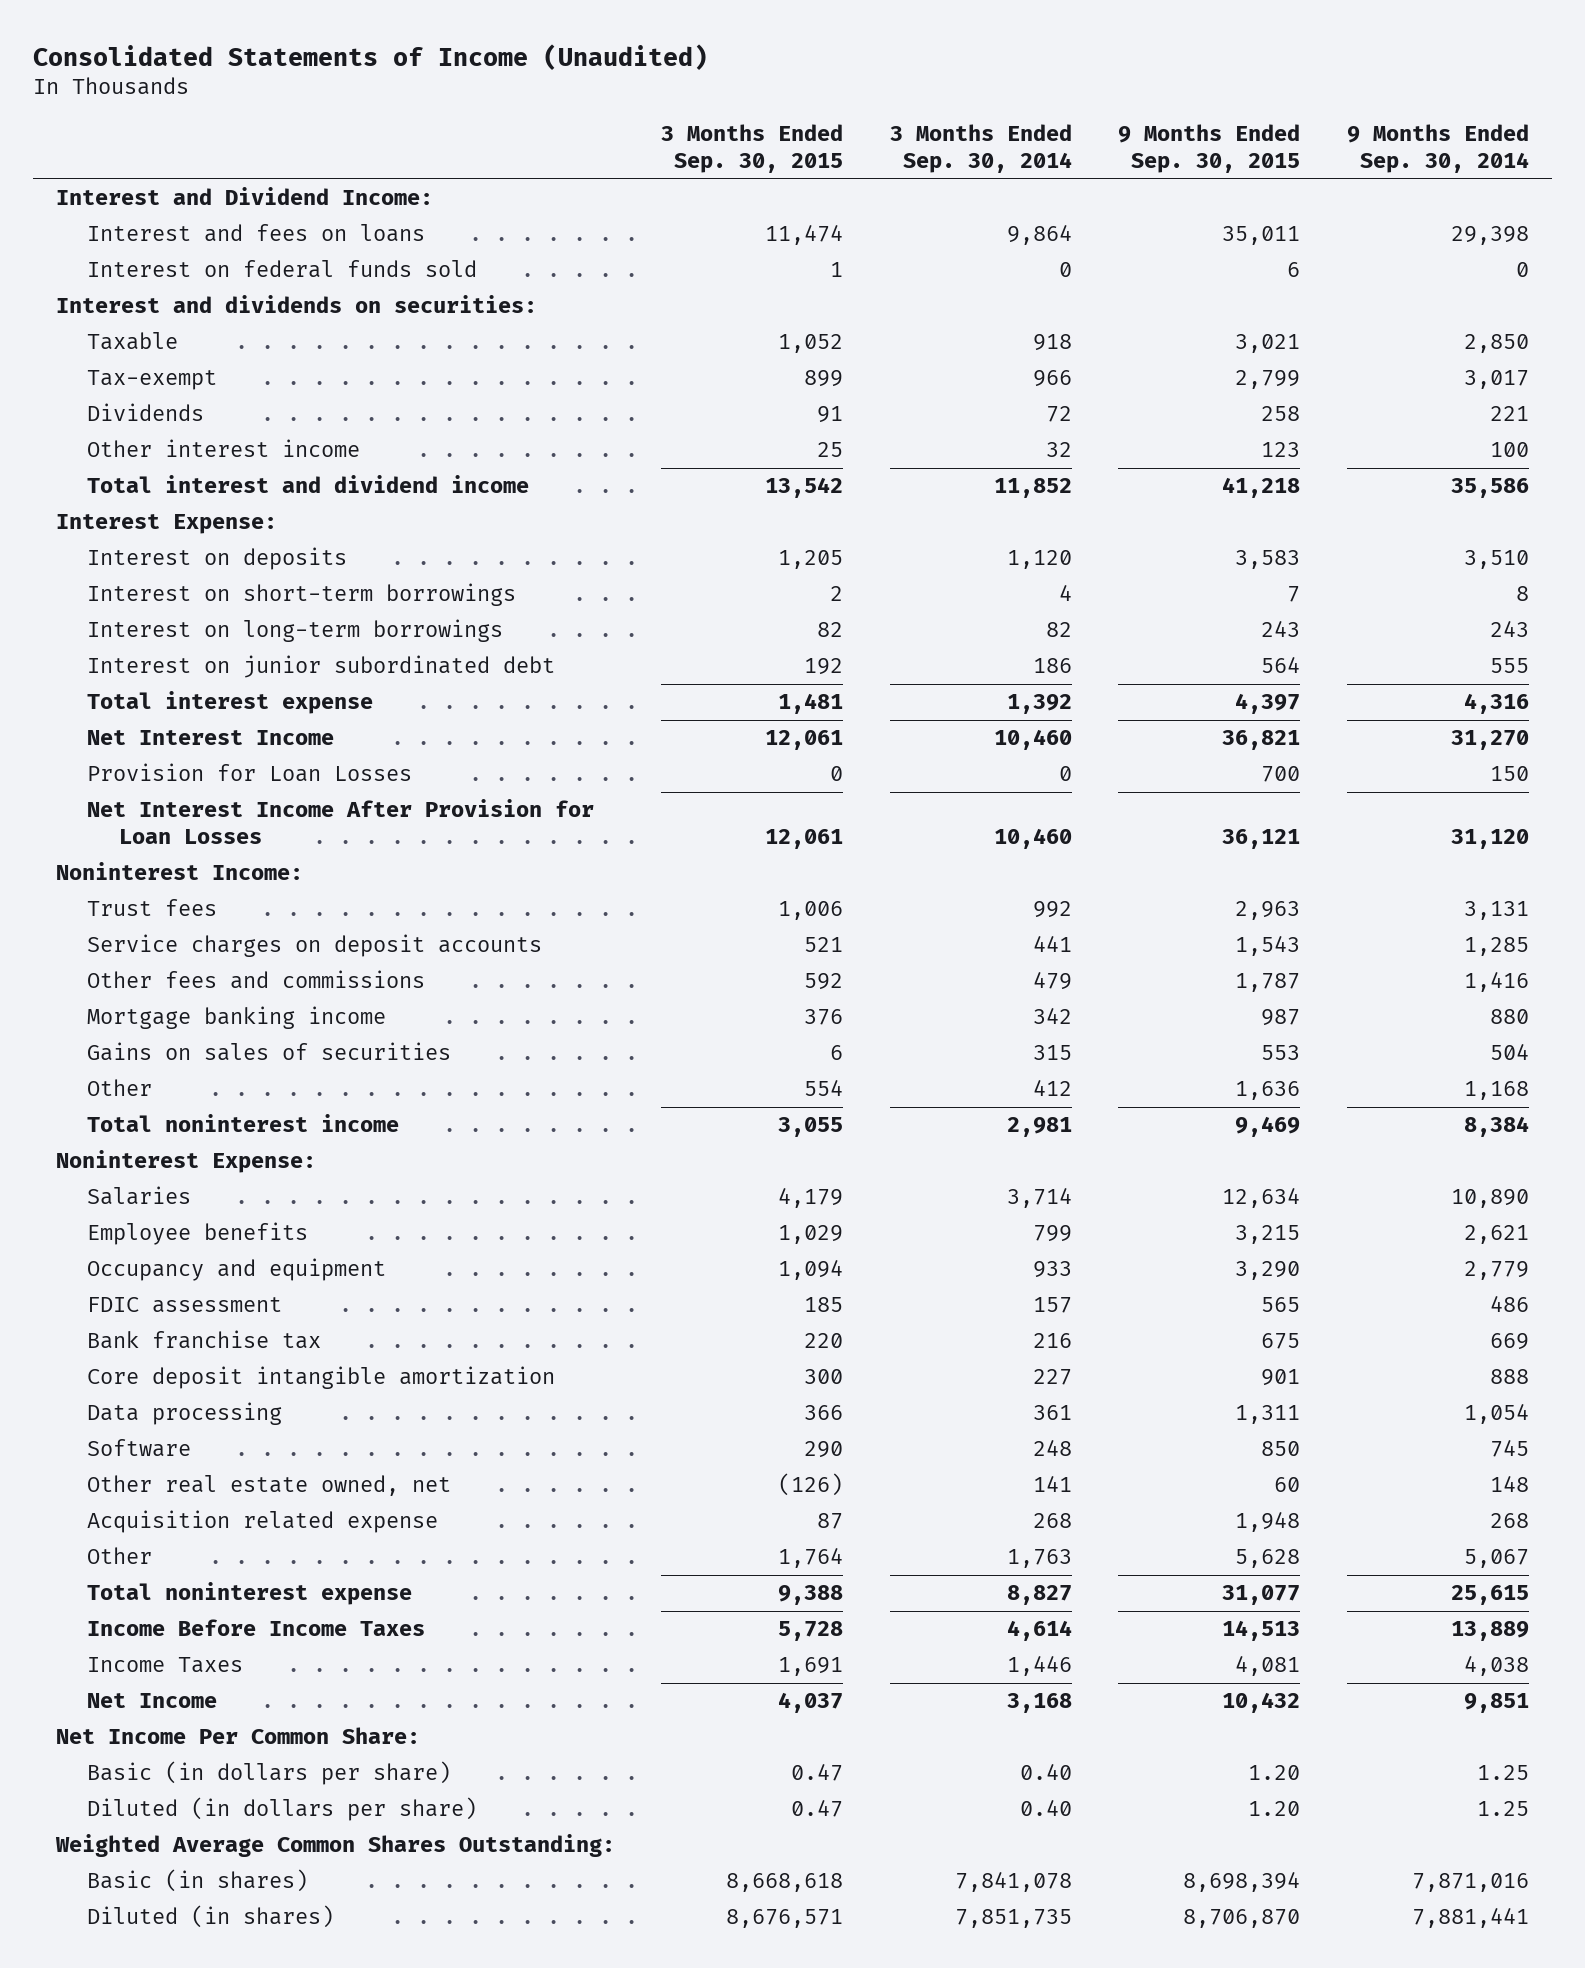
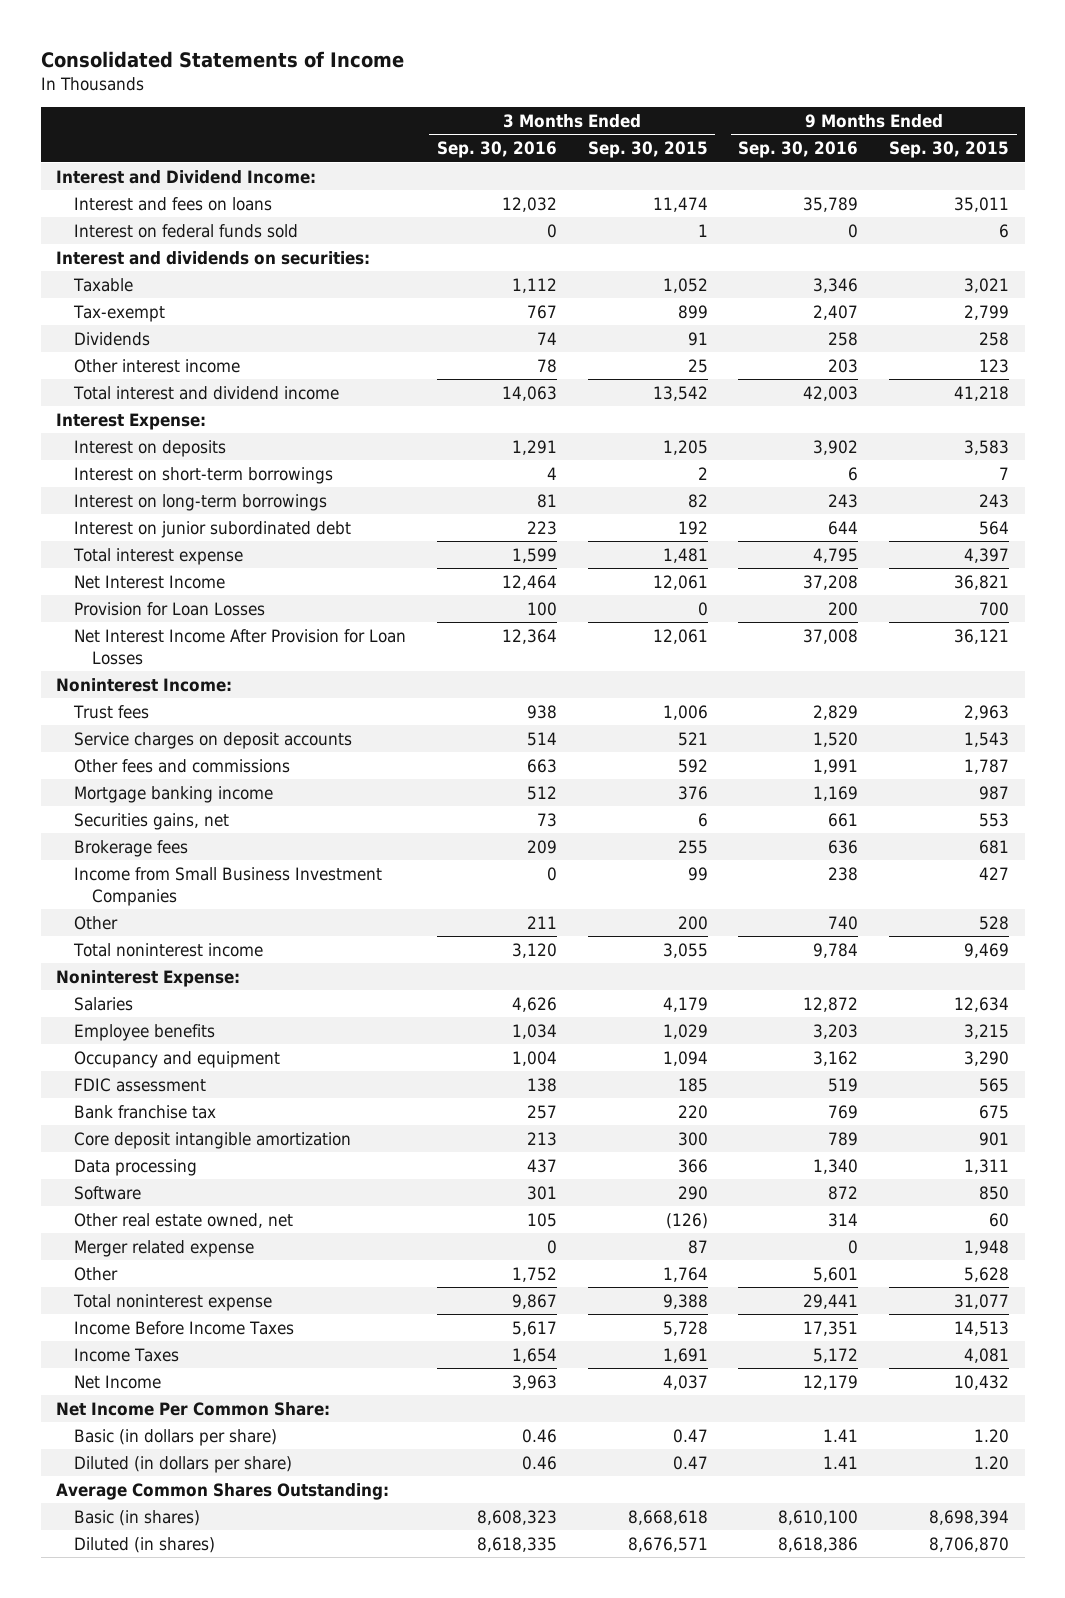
- Consolidated Statements of Income (Unaudited)
+ Consolidated Statements of Income
- | 3 Months Ended Sep. 30, 2015 | 3 Months Ended Sep. 30, 2014 | 9 Months Ended Sep. 30, 2015 | 9 Months Ended Sep. 30, 2014
+ | 3 Months Ended Sep. 30, 2016 | 3 Months Ended Sep. 30, 2015 | 9 Months Ended Sep. 30, 2016 | 9 Months Ended Sep. 30, 2015
- Gains on sales of securities | 6 | 315 | 553 | 504
- Other | 554 | 412 | 1,636 | 1,168
+ Securities gains, net | 73 | 6 | 661 | 553
+ Brokerage fees | 209 | 255 | 636 | 681
+ Income from Small Business Investment Companies | 0 | 99 | 238 | 427
+ Other | 211 | 200 | 740 | 528
- Acquisition related expense | 87 | 268 | 1,948 | 268
+ Merger related expense | 0 | 87 | 0 | 1,948
- Weighted Average Common Shares Outstanding:
+ Average Common Shares Outstanding:

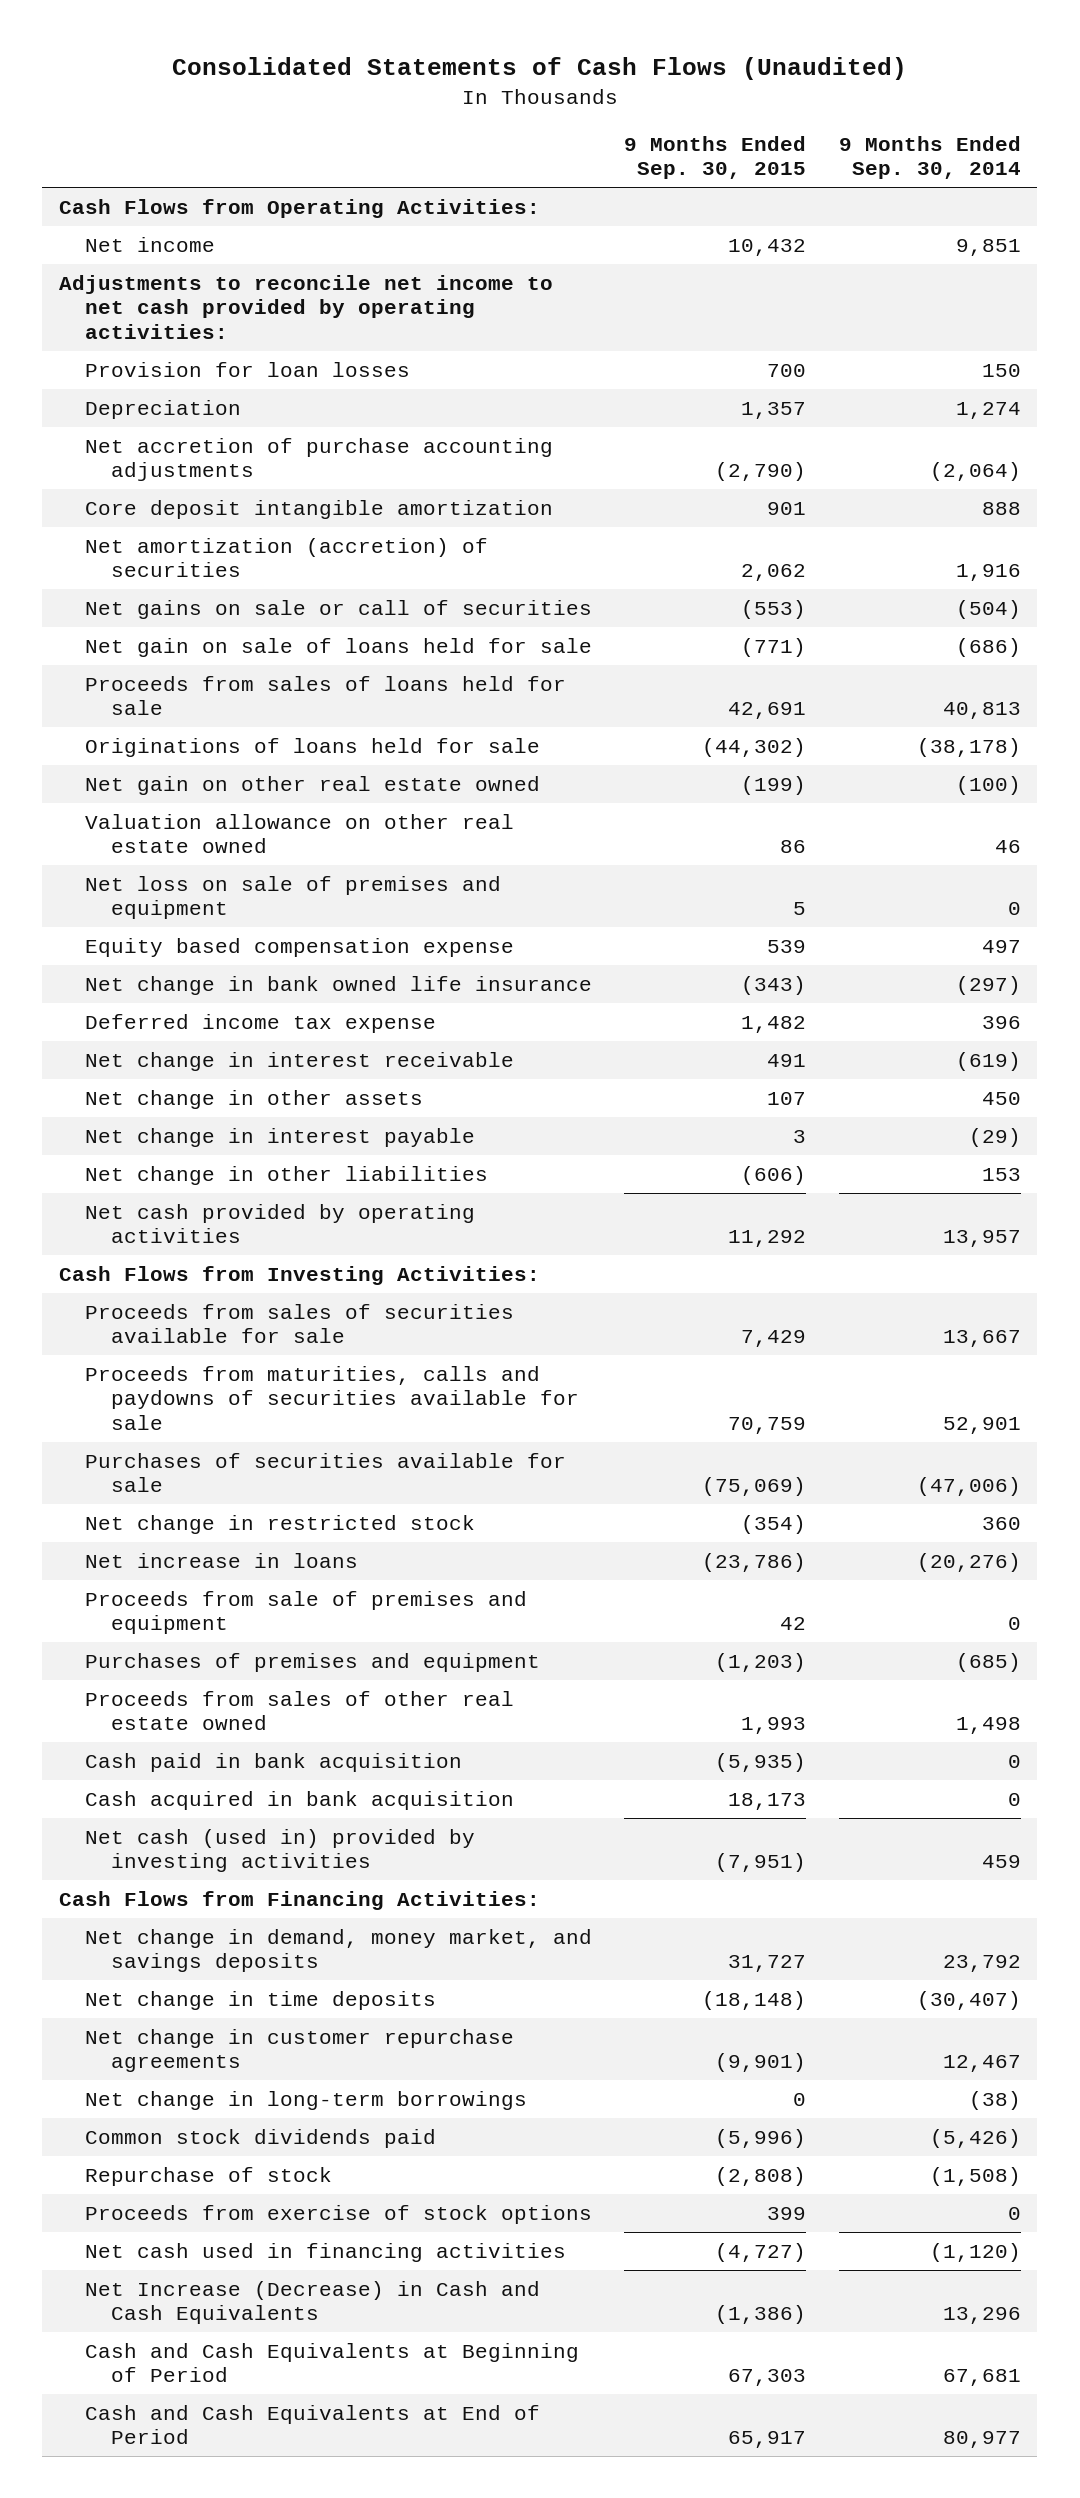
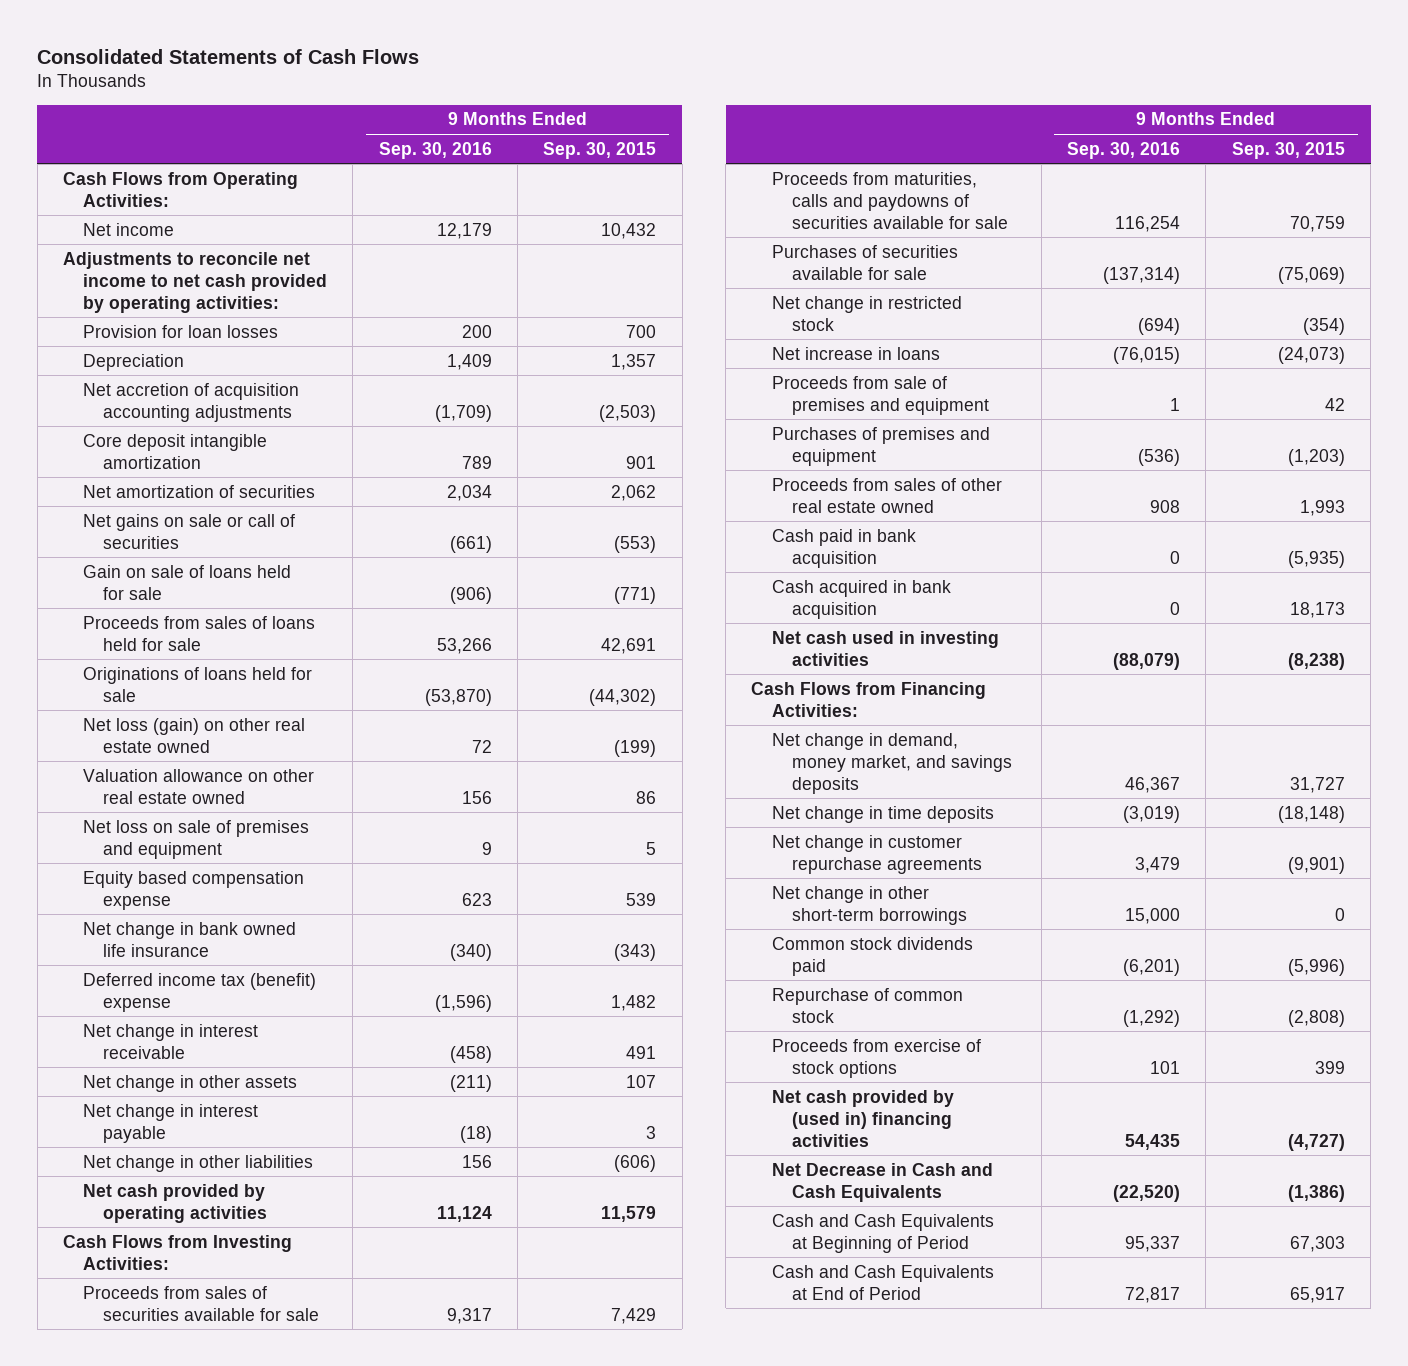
- Consolidated Statements of Cash Flows (Unaudited)
+ Consolidated Statements of Cash Flows
- | 9 Months Ended Sep. 30, 2015 | 9 Months Ended Sep. 30, 2014
+ | 9 Months Ended Sep. 30, 2016 | 9 Months Ended Sep. 30, 2015
- Net accretion of purchase accounting adjustments | (2,790) | (2,064)
+ Net accretion of acquisition accounting adjustments | (1,709) | (2,503)
- Net amortization (accretion) of securities | 2,062 | 1,916
+ Net amortization of securities | 2,034 | 2,062
- Net gain on sale of loans held for sale | (771) | (686)
+ Gain on sale of loans held for sale | (906) | (771)
- Net gain on other real estate owned | (199) | (100)
+ Net loss (gain) on other real estate owned | 72 | (199)
- Deferred income tax expense | 1,482 | 396
+ Deferred income tax (benefit) expense | (1,596) | 1,482
- Net cash provided by operating activities | 11,292 | 13,957
+ Net cash provided by operating activities | 11,124 | 11,579
- Net increase in loans | (23,786) | (20,276)
+ Net increase in loans | (76,015) | (24,073)
- Net cash (used in) provided by investing activities | (7,951) | 459
+ Net cash used in investing activities | (88,079) | (8,238)
- Net change in long-term borrowings | 0 | (38)
+ Net change in other short-term borrowings | 15,000 | 0
- Repurchase of stock | (2,808) | (1,508)
+ Repurchase of common stock | (1,292) | (2,808)
- Net cash used in financing activities | (4,727) | (1,120)
- Net Increase (Decrease) in Cash and Cash Equivalents | (1,386) | 13,296
+ Net cash provided by (used in) financing activities | 54,435 | (4,727)
+ Net Decrease in Cash and Cash Equivalents | (22,520) | (1,386)

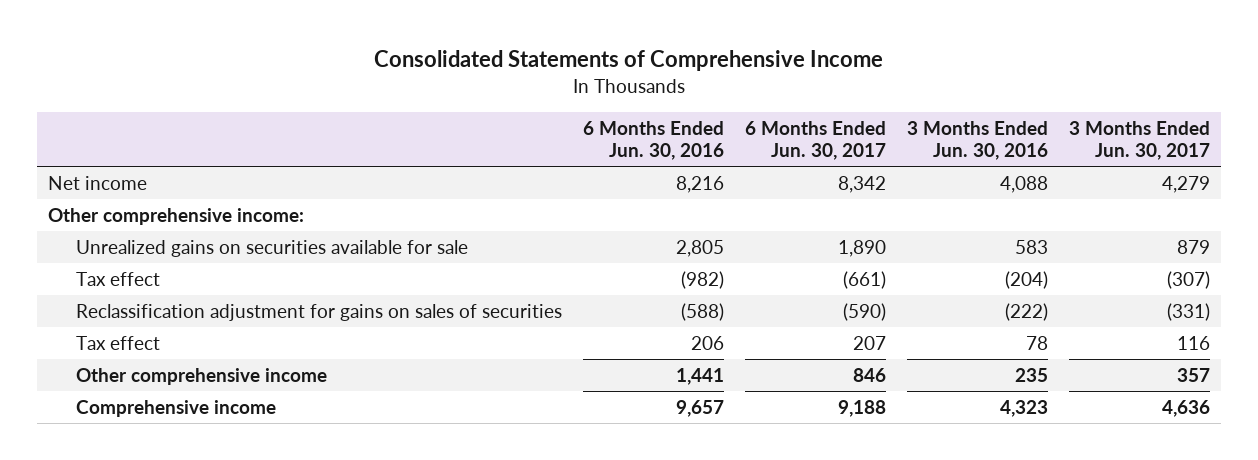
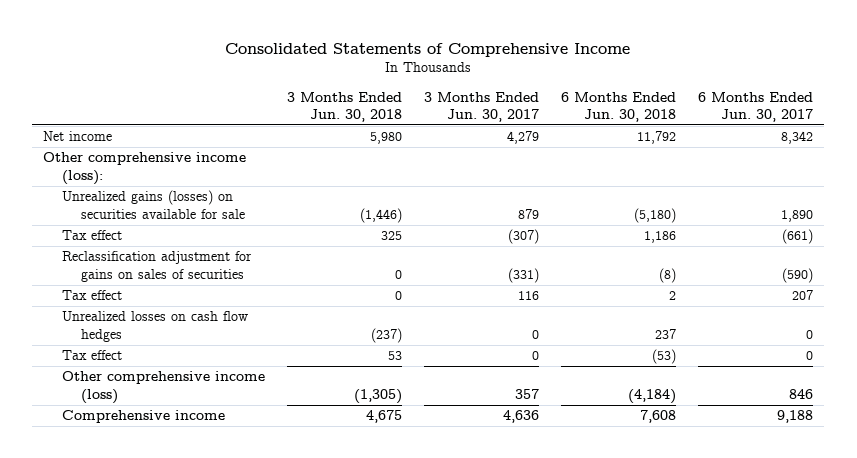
- | 6 Months Ended Jun. 30, 2016 | 6 Months Ended Jun. 30, 2017 | 3 Months Ended Jun. 30, 2016 | 3 Months Ended Jun. 30, 2017
+ | 3 Months Ended Jun. 30, 2018 | 3 Months Ended Jun. 30, 2017 | 6 Months Ended Jun. 30, 2018 | 6 Months Ended Jun. 30, 2017
- Other comprehensive income:
- Unrealized gains on securities available for sale | 2,805 | 1,890 | 583 | 879
+ Other comprehensive income (loss):
+ Unrealized gains (losses) on securities available for sale | (1,446) | 879 | (5,180) | 1,890
- Other comprehensive income | 1,441 | 846 | 235 | 357
+ Unrealized losses on cash flow hedges | (237) | 0 | 237 | 0
+ Tax effect | 53 | 0 | (53) | 0
+ Other comprehensive income (loss) | (1,305) | 357 | (4,184) | 846

